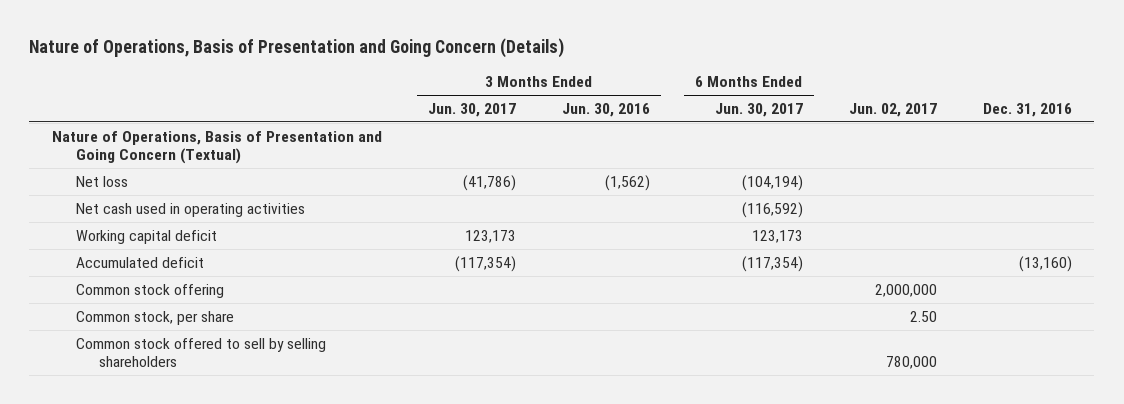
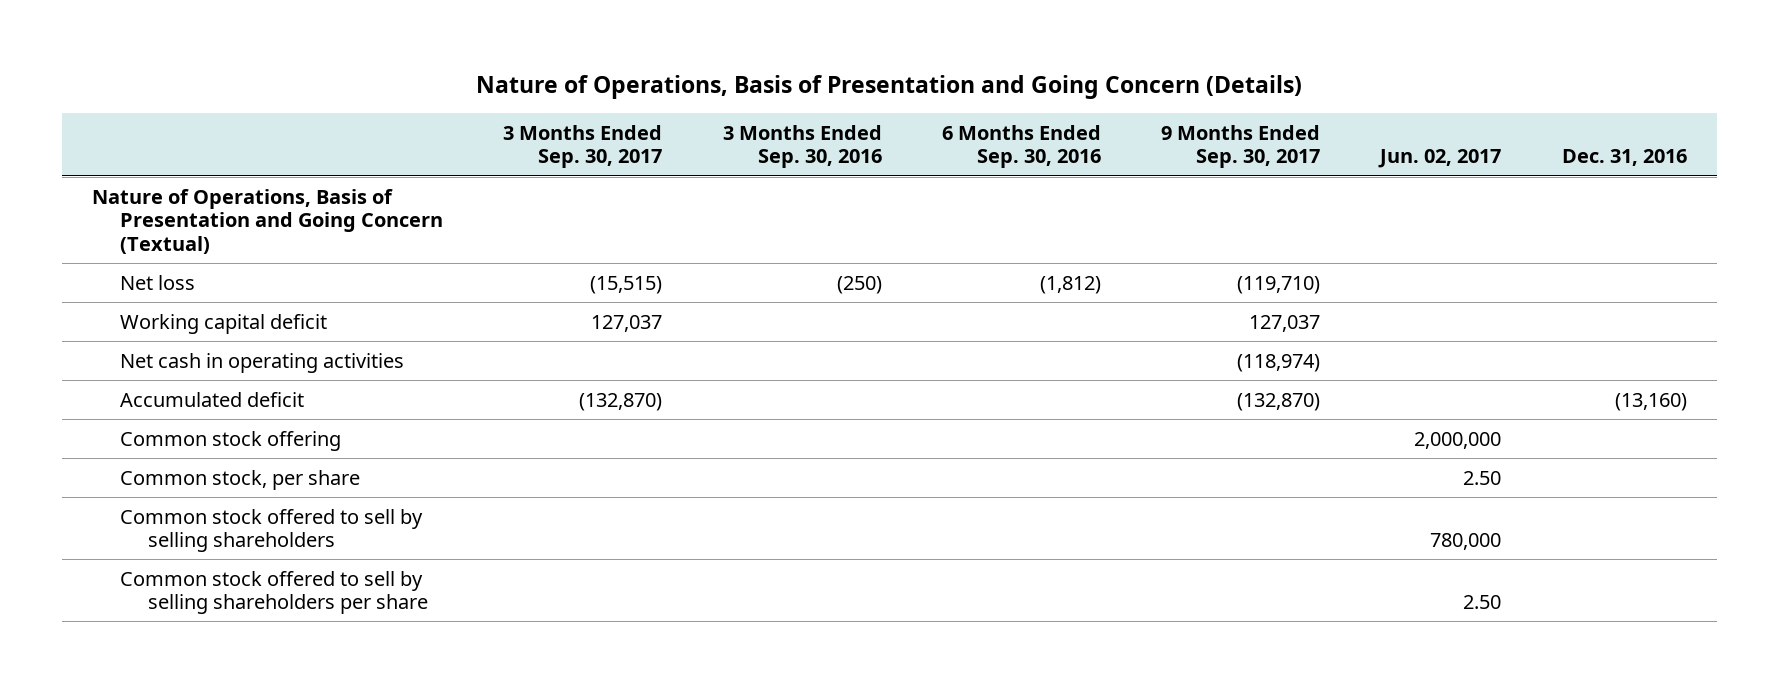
- | 3 Months Ended Jun. 30, 2017 | 3 Months Ended Jun. 30, 2016 | 6 Months Ended Jun. 30, 2017 | Jun. 02, 2017 | Dec. 31, 2016
+ | 3 Months Ended Sep. 30, 2017 | 3 Months Ended Sep. 30, 2016 | 6 Months Ended Sep. 30, 2016 | 9 Months Ended Sep. 30, 2017 | Jun. 02, 2017 | Dec. 31, 2016
- Net cash used in operating activities | | | (116,592) | |
+ Net cash in operating activities | | | | (118,974) | |
+ Common stock offered to sell by selling shareholders per share | | | | | 2.50 |

